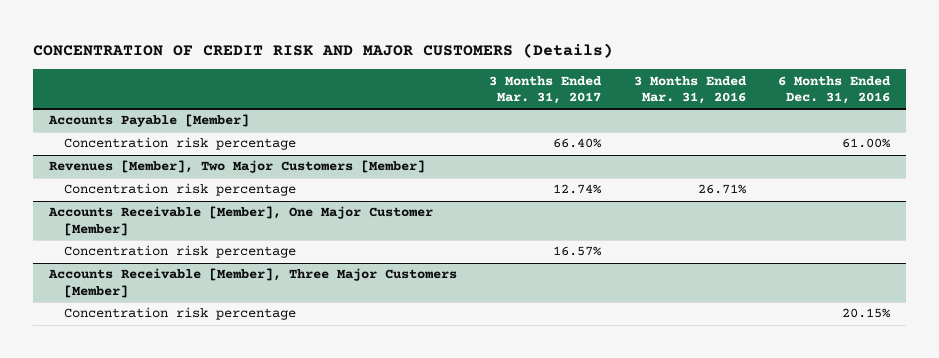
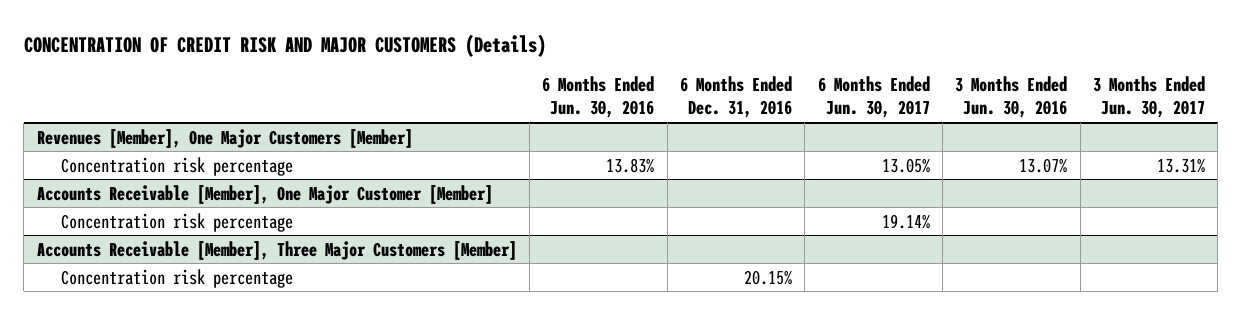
- | 3 Months Ended Mar. 31, 2017 | 3 Months Ended Mar. 31, 2016 | 6 Months Ended Dec. 31, 2016
+ | 6 Months Ended Jun. 30, 2016 | 6 Months Ended Dec. 31, 2016 | 6 Months Ended Jun. 30, 2017 | 3 Months Ended Jun. 30, 2016 | 3 Months Ended Jun. 30, 2017
- Accounts Payable [Member]
- Concentration risk percentage | 66.40% | | 61.00%
- Revenues [Member], Two Major Customers [Member]
+ Revenues [Member], One Major Customers [Member]

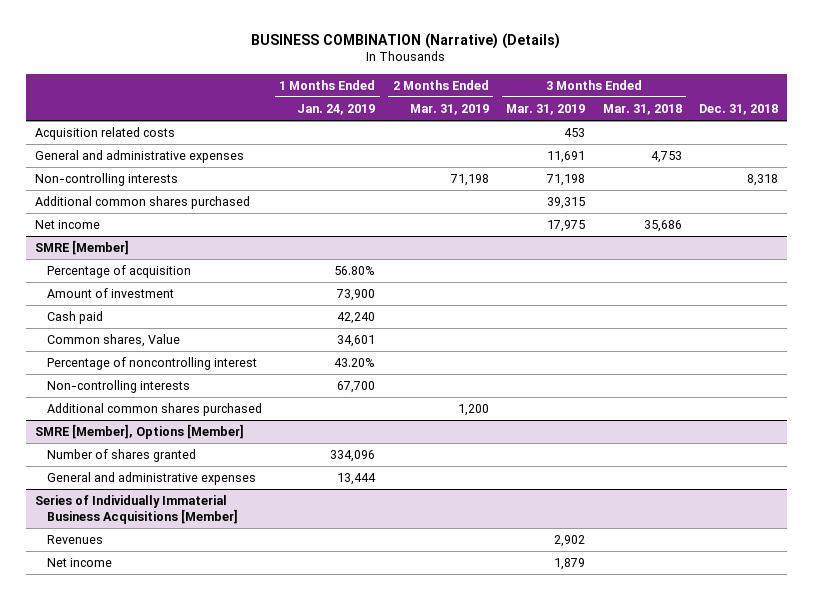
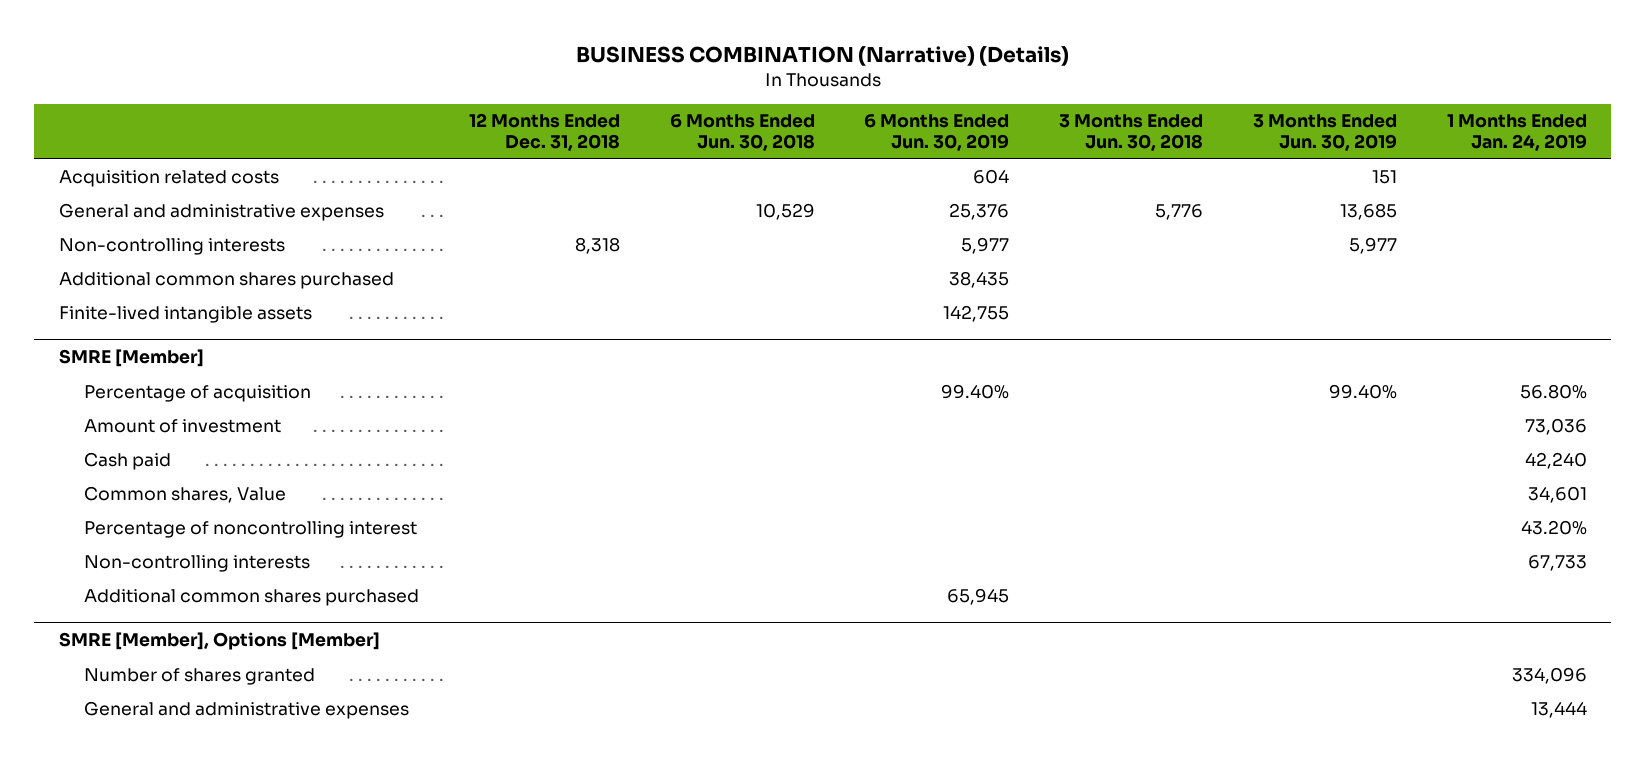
- | 1 Months Ended Jan. 24, 2019 | 2 Months Ended Mar. 31, 2019 | 3 Months Ended Mar. 31, 2019 | 3 Months Ended Mar. 31, 2018 | Dec. 31, 2018
+ | 12 Months Ended Dec. 31, 2018 | 6 Months Ended Jun. 30, 2018 | 6 Months Ended Jun. 30, 2019 | 3 Months Ended Jun. 30, 2018 | 3 Months Ended Jun. 30, 2019 | 1 Months Ended Jan. 24, 2019
- Net income | | | 17,975 | 35,686 |
+ Finite-lived intangible assets | | | 142,755 | | |
@ SMRE [Member]
- Amount of investment | 73,900 | | | |
+ Amount of investment | | | | | | 73,036
- Non-controlling interests | 67,700 | | | |
+ Non-controlling interests | | | | | | 67,733
- Series of Individually Immaterial Business Acquisitions [Member]
- Revenues | | | 2,902 | |
- Net income | | | 1,879 | |

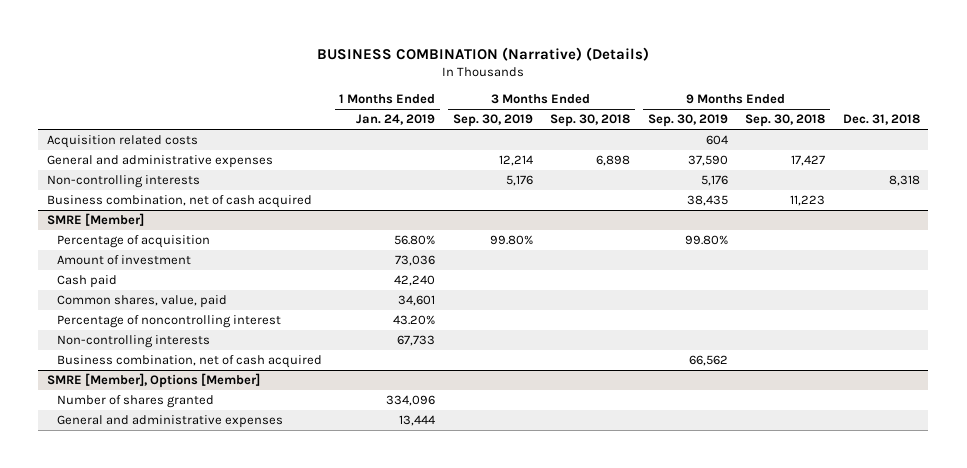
- | 12 Months Ended Dec. 31, 2018 | 6 Months Ended Jun. 30, 2018 | 6 Months Ended Jun. 30, 2019 | 3 Months Ended Jun. 30, 2018 | 3 Months Ended Jun. 30, 2019 | 1 Months Ended Jan. 24, 2019
+ | 1 Months Ended Jan. 24, 2019 | 3 Months Ended Sep. 30, 2019 | 3 Months Ended Sep. 30, 2018 | 9 Months Ended Sep. 30, 2019 | 9 Months Ended Sep. 30, 2018 | Dec. 31, 2018
- Additional common shares purchased | | | 38,435 | | |
- Finite-lived intangible assets | | | 142,755 | | |
+ Business combination, net of cash acquired | | | | 38,435 | 11,223 |
@ SMRE [Member]
- Common shares, Value | | | | | | 34,601
+ Common shares, value, paid | 34,601 | | | | |
- Additional common shares purchased | | | 65,945 | | |
+ Business combination, net of cash acquired | | | | 66,562 | |

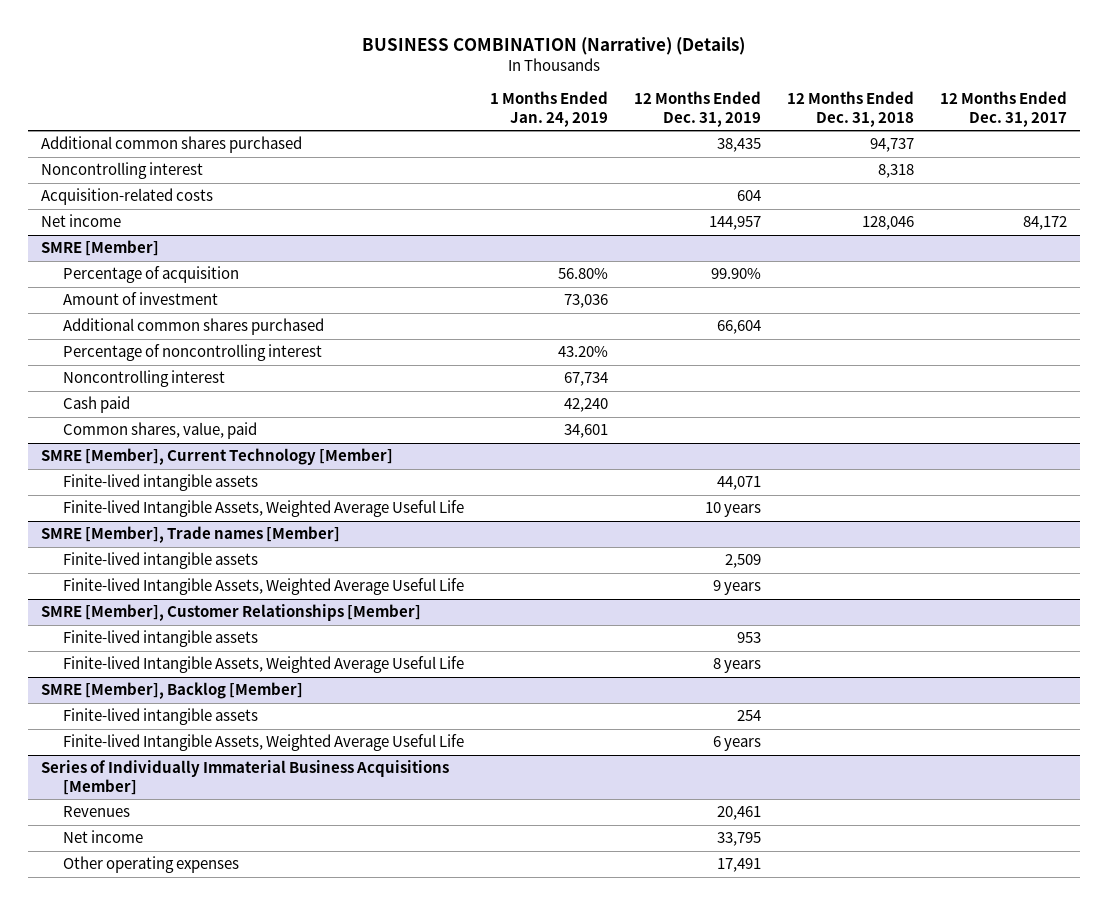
- | 1 Months Ended Jan. 24, 2019 | 3 Months Ended Sep. 30, 2019 | 3 Months Ended Sep. 30, 2018 | 9 Months Ended Sep. 30, 2019 | 9 Months Ended Sep. 30, 2018 | Dec. 31, 2018
+ | 1 Months Ended Jan. 24, 2019 | 12 Months Ended Dec. 31, 2019 | 12 Months Ended Dec. 31, 2018 | 12 Months Ended Dec. 31, 2017
- Acquisition related costs | | | | 604 | |
- General and administrative expenses | | 12,214 | 6,898 | 37,590 | 17,427 |
- Non-controlling interests | | 5,176 | | 5,176 | | 8,318
- Business combination, net of cash acquired | | | | 38,435 | 11,223 |
+ Additional common shares purchased | | 38,435 | 94,737 |
+ Noncontrolling interest | | | 8,318 |
+ Acquisition-related costs | | 604 | |
+ Net income | | 144,957 | 128,046 | 84,172
@ SMRE [Member]
+ Additional common shares purchased | | 66,604 | |
moved up: Percentage of noncontrolling interest | 43.20% | | |
+ Noncontrolling interest | 67,734 | | |
- Non-controlling interests | 67,733 | | | | |
- Business combination, net of cash acquired | | | | 66,562 | |
- SMRE [Member], Options [Member]
- Number of shares granted | 334,096 | | | | |
- General and administrative expenses | 13,444 | | | | |
+ SMRE [Member], Current Technology [Member]
+ Finite-lived intangible assets | | 44,071 | |
+ Finite-lived Intangible Assets, Weighted Average Useful Life | | 10 years | |
+ SMRE [Member], Trade names [Member]
+ Finite-lived intangible assets | | 2,509 | |
+ Finite-lived Intangible Assets, Weighted Average Useful Life | | 9 years | |
+ SMRE [Member], Customer Relationships [Member]
+ Finite-lived intangible assets | | 953 | |
+ Finite-lived Intangible Assets, Weighted Average Useful Life | | 8 years | |
+ SMRE [Member], Backlog [Member]
+ Finite-lived intangible assets | | 254 | |
+ Finite-lived Intangible Assets, Weighted Average Useful Life | | 6 years | |
+ Series of Individually Immaterial Business Acquisitions [Member]
+ Revenues | | 20,461 | |
+ Net income | | 33,795 | |
+ Other operating expenses | | 17,491 | |

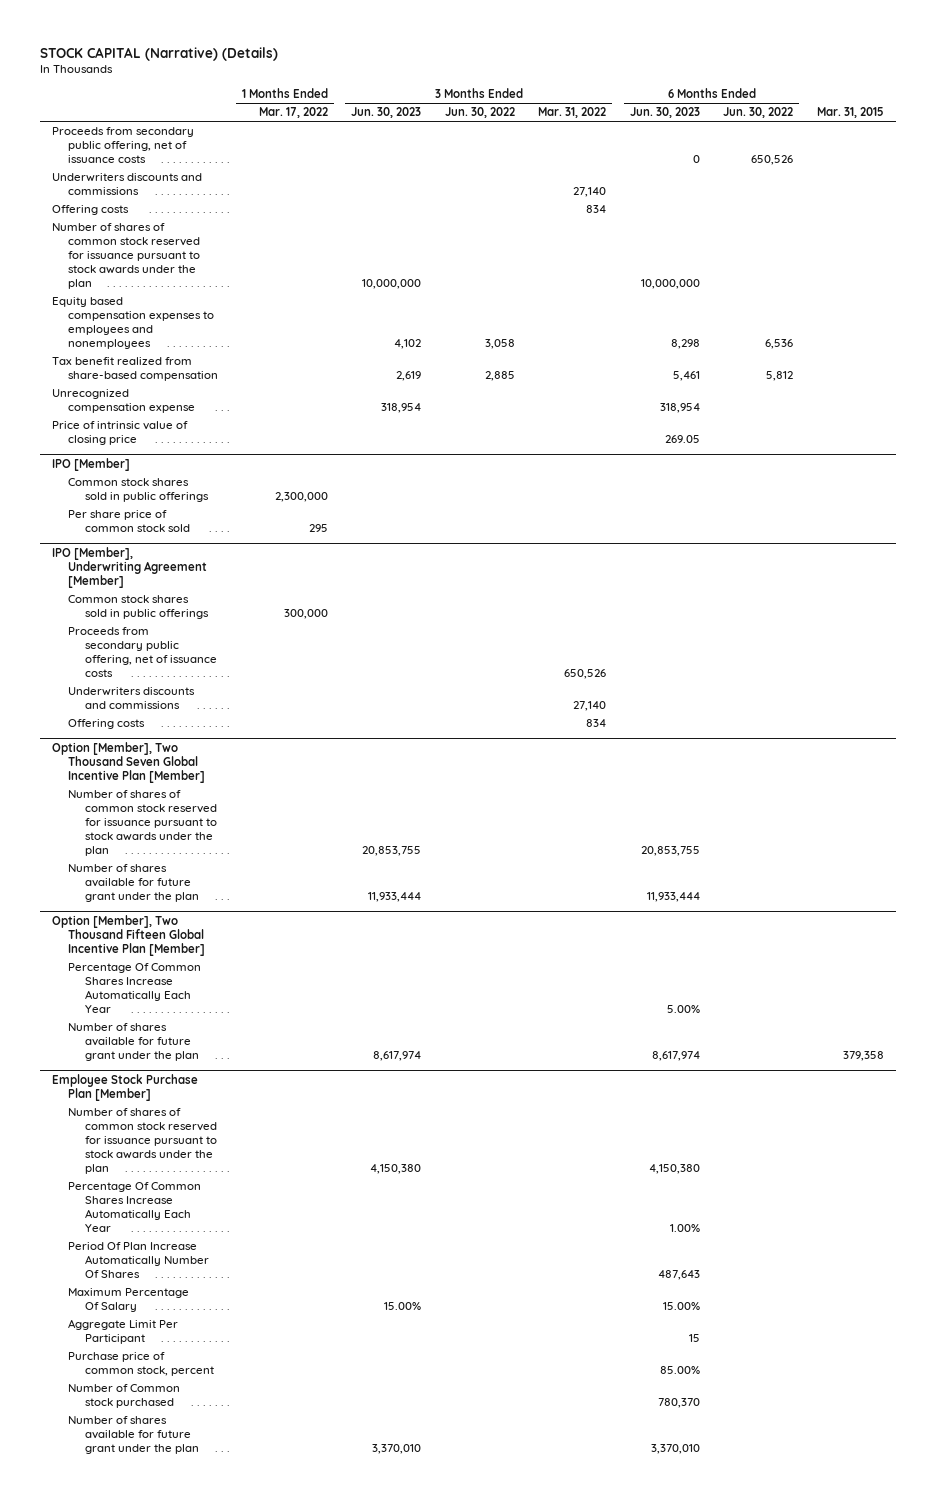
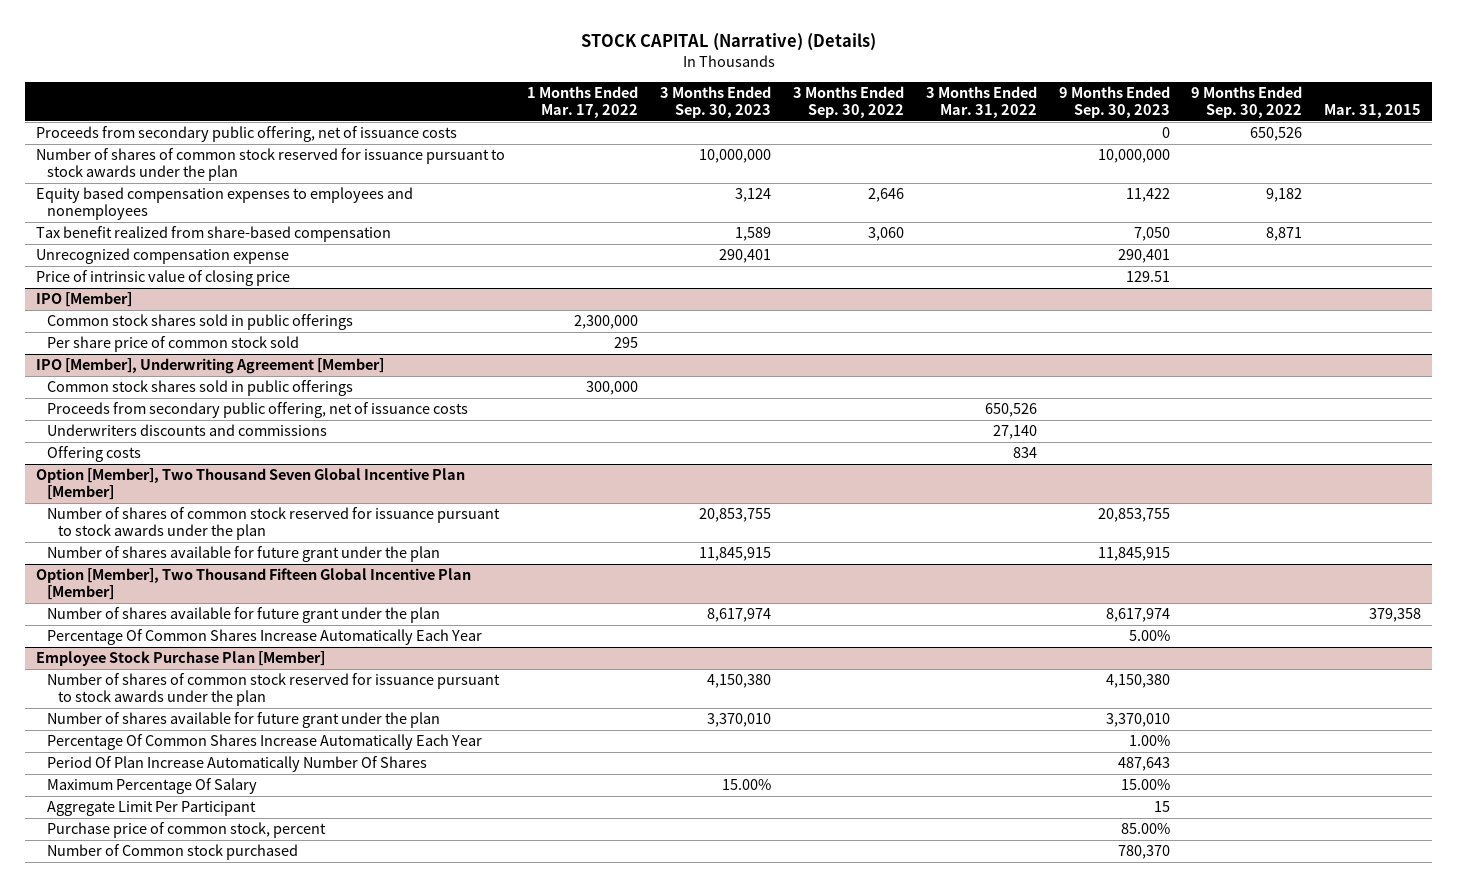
- | 1 Months Ended Mar. 17, 2022 | 3 Months Ended Jun. 30, 2023 | 3 Months Ended Jun. 30, 2022 | 3 Months Ended Mar. 31, 2022 | 6 Months Ended Jun. 30, 2023 | 6 Months Ended Jun. 30, 2022 | Mar. 31, 2015
+ | 1 Months Ended Mar. 17, 2022 | 3 Months Ended Sep. 30, 2023 | 3 Months Ended Sep. 30, 2022 | 3 Months Ended Mar. 31, 2022 | 9 Months Ended Sep. 30, 2023 | 9 Months Ended Sep. 30, 2022 | Mar. 31, 2015
- Underwriters discounts and commissions | | | | 27,140 | | |
- Offering costs | | | | 834 | | |
@ Option [Member], Two Thousand Fifteen Global Incentive Plan [Member]
moved down: Percentage Of Common Shares Increase Automatically Each Year | | | | | 5.00% | |
@ Employee Stock Purchase Plan [Member]
moved up: Number of shares available for future grant under the plan | | 3,370,010 | | | 3,370,010 | |

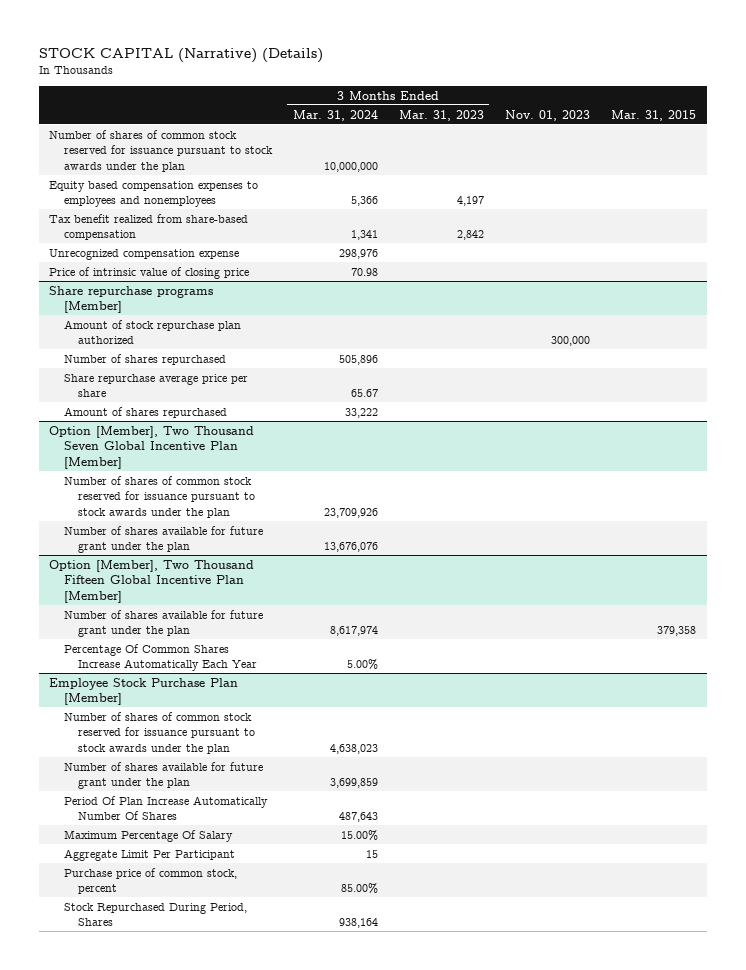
- | 1 Months Ended Mar. 17, 2022 | 3 Months Ended Sep. 30, 2023 | 3 Months Ended Sep. 30, 2022 | 3 Months Ended Mar. 31, 2022 | 9 Months Ended Sep. 30, 2023 | 9 Months Ended Sep. 30, 2022 | Mar. 31, 2015
+ | 3 Months Ended Mar. 31, 2024 | 3 Months Ended Mar. 31, 2023 | Nov. 01, 2023 | Mar. 31, 2015
- Proceeds from secondary public offering, net of issuance costs | | | | | 0 | 650,526 |
- IPO [Member]
- Common stock shares sold in public offerings | 2,300,000 | | | | | |
- Per share price of common stock sold | 295 | | | | | |
- IPO [Member], Underwriting Agreement [Member]
- Common stock shares sold in public offerings | 300,000 | | | | | |
- Proceeds from secondary public offering, net of issuance costs | | | | 650,526 | | |
- Underwriters discounts and commissions | | | | 27,140 | | |
- Offering costs | | | | 834 | | |
+ Share repurchase programs [Member]
+ Amount of stock repurchase plan authorized | | | 300,000 |
+ Number of shares repurchased | 505,896 | | |
+ Share repurchase average price per share | 65.67 | | |
+ Amount of shares repurchased | 33,222 | | |
@ Employee Stock Purchase Plan [Member]
- Percentage Of Common Shares Increase Automatically Each Year | | | | | 1.00% | |
- Number of Common stock purchased | | | | | 780,370 | |
+ Stock Repurchased During Period, Shares | 938,164 | | |

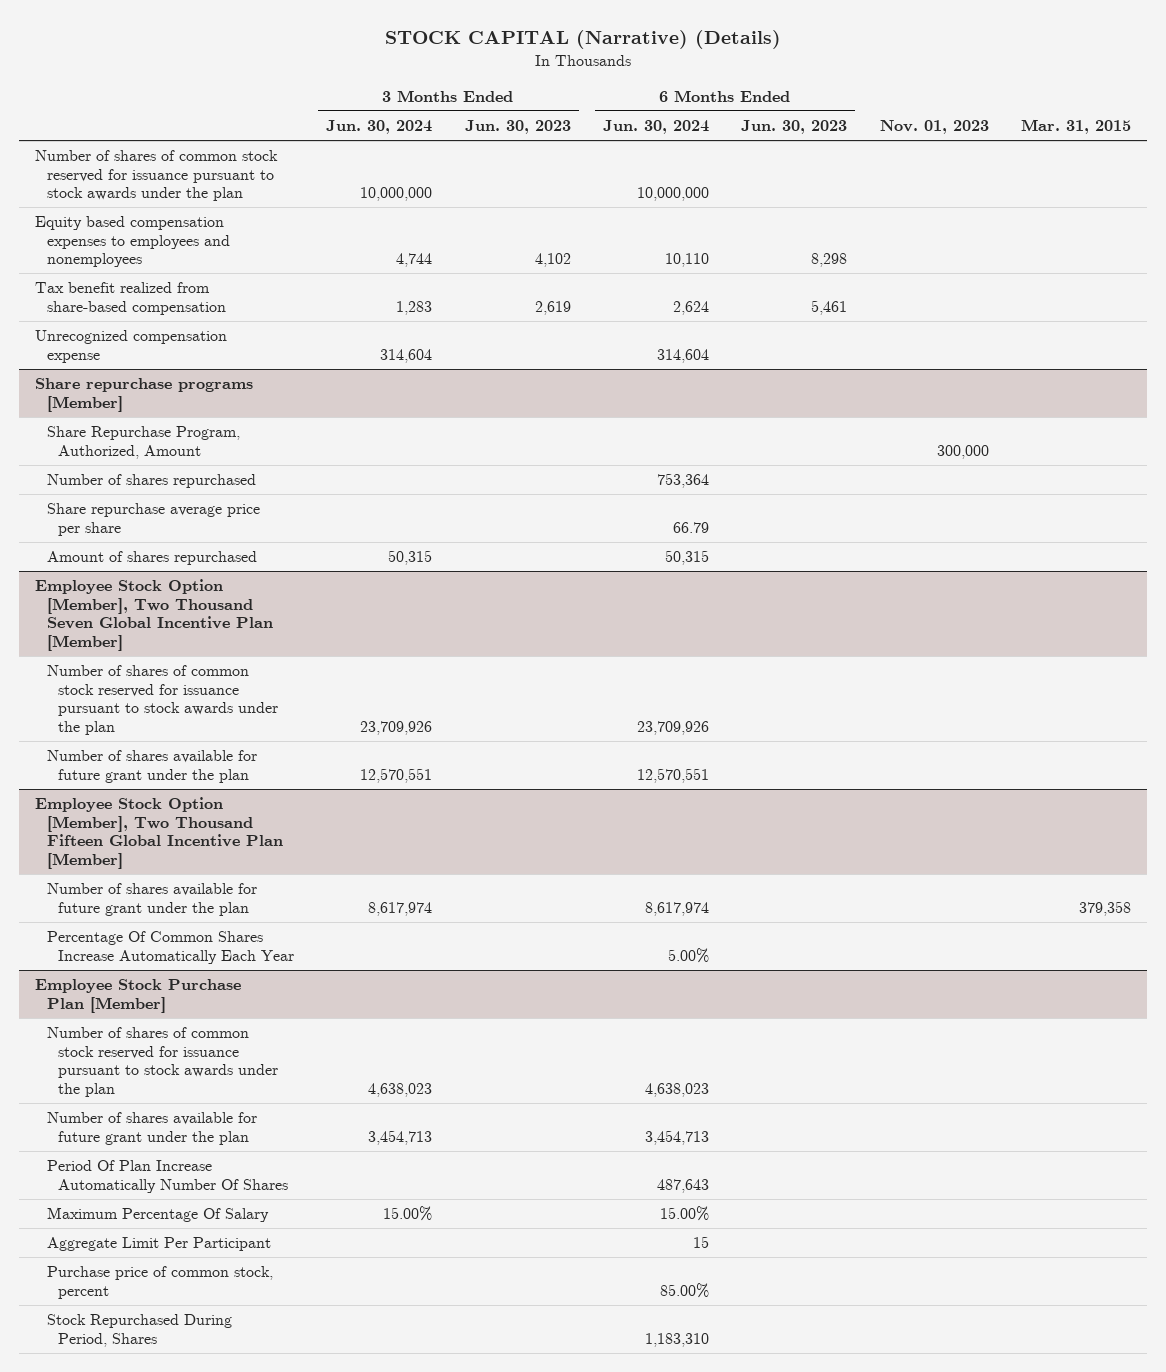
- | 3 Months Ended Mar. 31, 2024 | 3 Months Ended Mar. 31, 2023 | Nov. 01, 2023 | Mar. 31, 2015
+ | 3 Months Ended Jun. 30, 2024 | 3 Months Ended Jun. 30, 2023 | 6 Months Ended Jun. 30, 2024 | 6 Months Ended Jun. 30, 2023 | Nov. 01, 2023 | Mar. 31, 2015
- Price of intrinsic value of closing price | 70.98 | | |
@ Share repurchase programs [Member]
- Amount of stock repurchase plan authorized | | | 300,000 |
+ Share Repurchase Program, Authorized, Amount | | | | | 300,000 |
- Option [Member], Two Thousand Seven Global Incentive Plan [Member]
+ Employee Stock Option [Member], Two Thousand Seven Global Incentive Plan [Member]
- Option [Member], Two Thousand Fifteen Global Incentive Plan [Member]
+ Employee Stock Option [Member], Two Thousand Fifteen Global Incentive Plan [Member]

